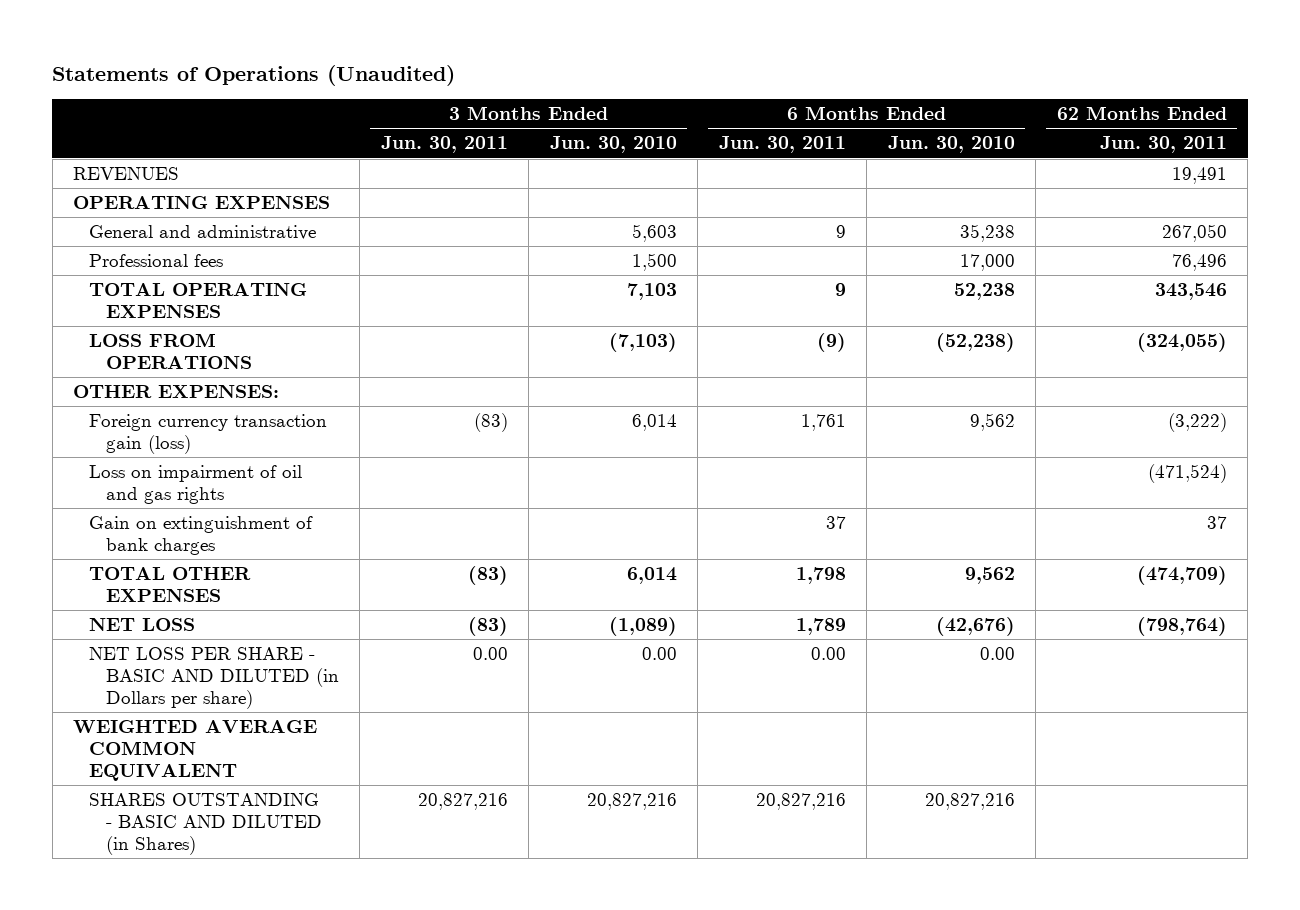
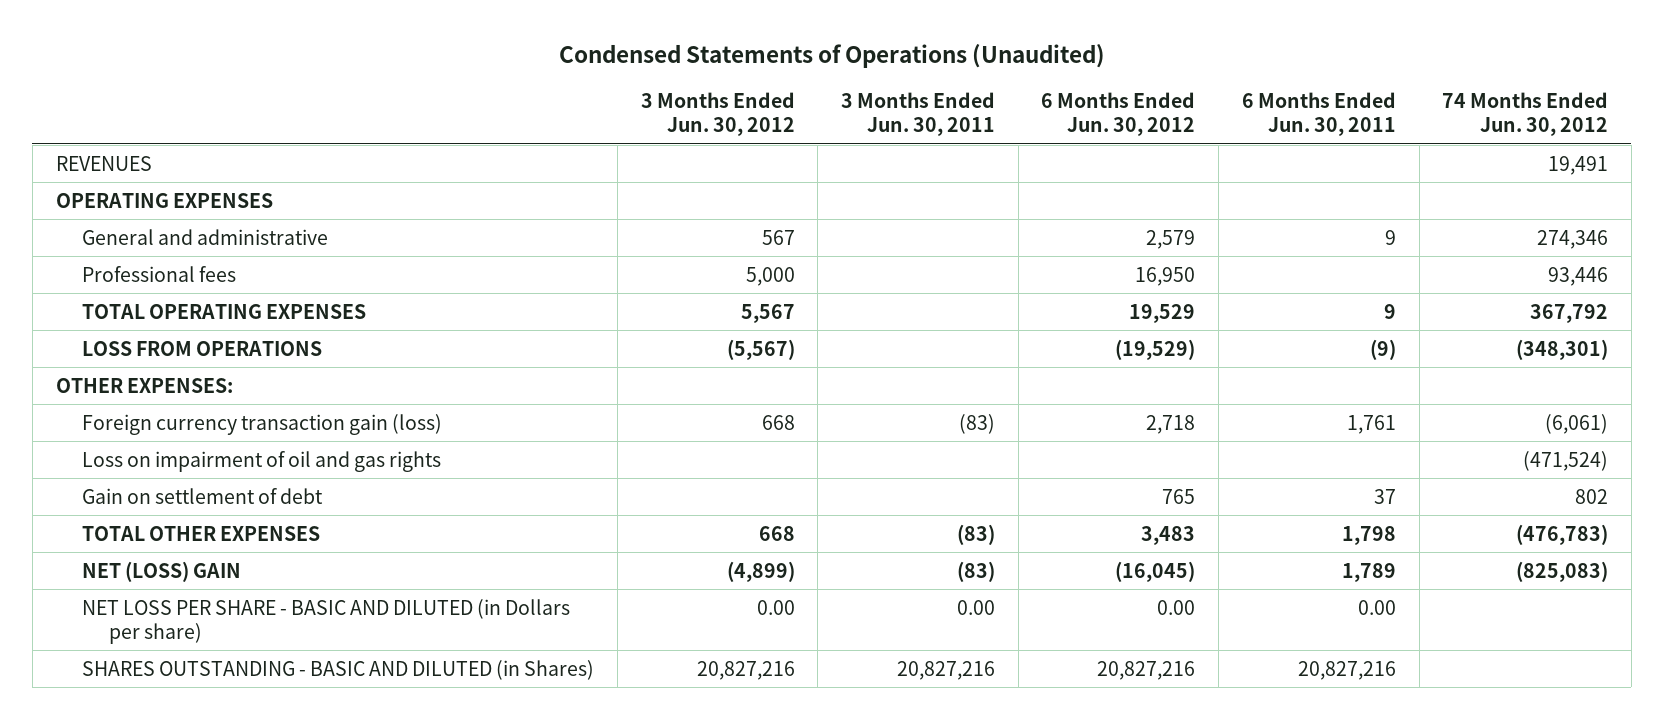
- Statements of Operations (Unaudited)
+ Condensed Statements of Operations (Unaudited)
- | 3 Months Ended Jun. 30, 2011 | 3 Months Ended Jun. 30, 2010 | 6 Months Ended Jun. 30, 2011 | 6 Months Ended Jun. 30, 2010 | 62 Months Ended Jun. 30, 2011
+ | 3 Months Ended Jun. 30, 2012 | 3 Months Ended Jun. 30, 2011 | 6 Months Ended Jun. 30, 2012 | 6 Months Ended Jun. 30, 2011 | 74 Months Ended Jun. 30, 2012
- Gain on extinguishment of bank charges | | | 37 | | 37
+ Gain on settlement of debt | | | 765 | 37 | 802
- NET LOSS | (83) | (1,089) | 1,789 | (42,676) | (798,764)
+ NET (LOSS) GAIN | (4,899) | (83) | (16,045) | 1,789 | (825,083)
- WEIGHTED AVERAGE COMMON EQUIVALENT

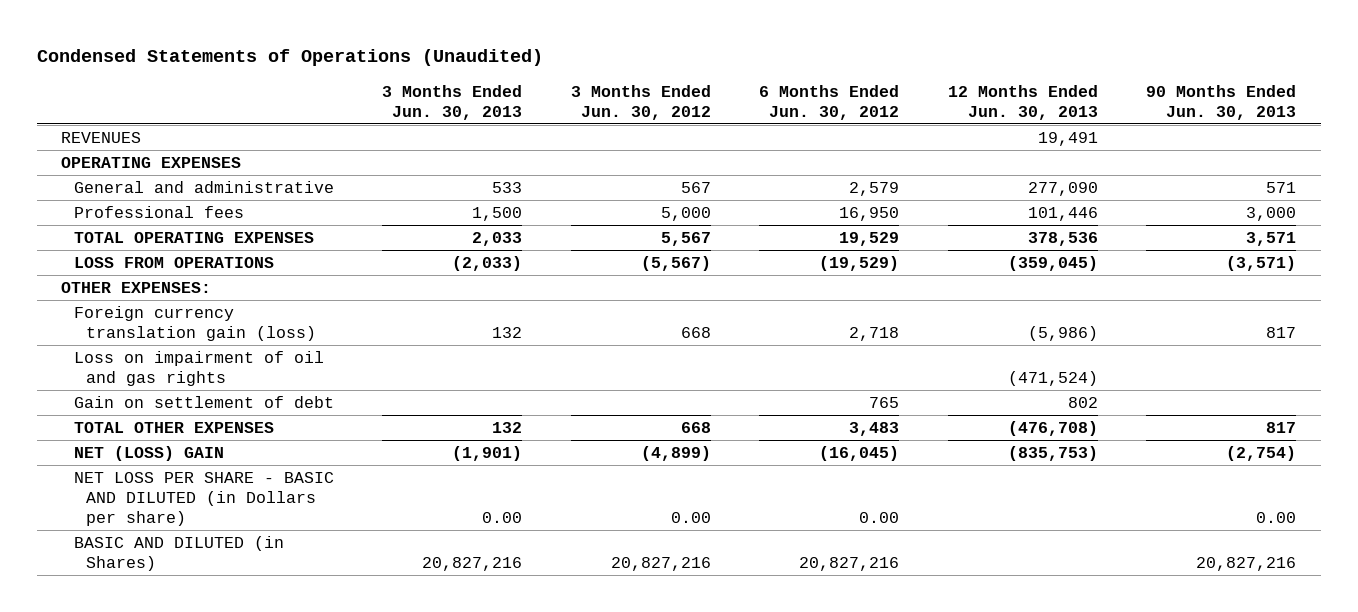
- | 3 Months Ended Jun. 30, 2012 | 3 Months Ended Jun. 30, 2011 | 6 Months Ended Jun. 30, 2012 | 6 Months Ended Jun. 30, 2011 | 74 Months Ended Jun. 30, 2012
+ | 3 Months Ended Jun. 30, 2013 | 3 Months Ended Jun. 30, 2012 | 6 Months Ended Jun. 30, 2012 | 12 Months Ended Jun. 30, 2013 | 90 Months Ended Jun. 30, 2013
- Foreign currency transaction gain (loss) | 668 | (83) | 2,718 | 1,761 | (6,061)
+ Foreign currency translation gain (loss) | 132 | 668 | 2,718 | (5,986) | 817
- SHARES OUTSTANDING - BASIC AND DILUTED (in Shares) | 20,827,216 | 20,827,216 | 20,827,216 | 20,827,216 |
+ BASIC AND DILUTED (in Shares) | 20,827,216 | 20,827,216 | 20,827,216 | | 20,827,216

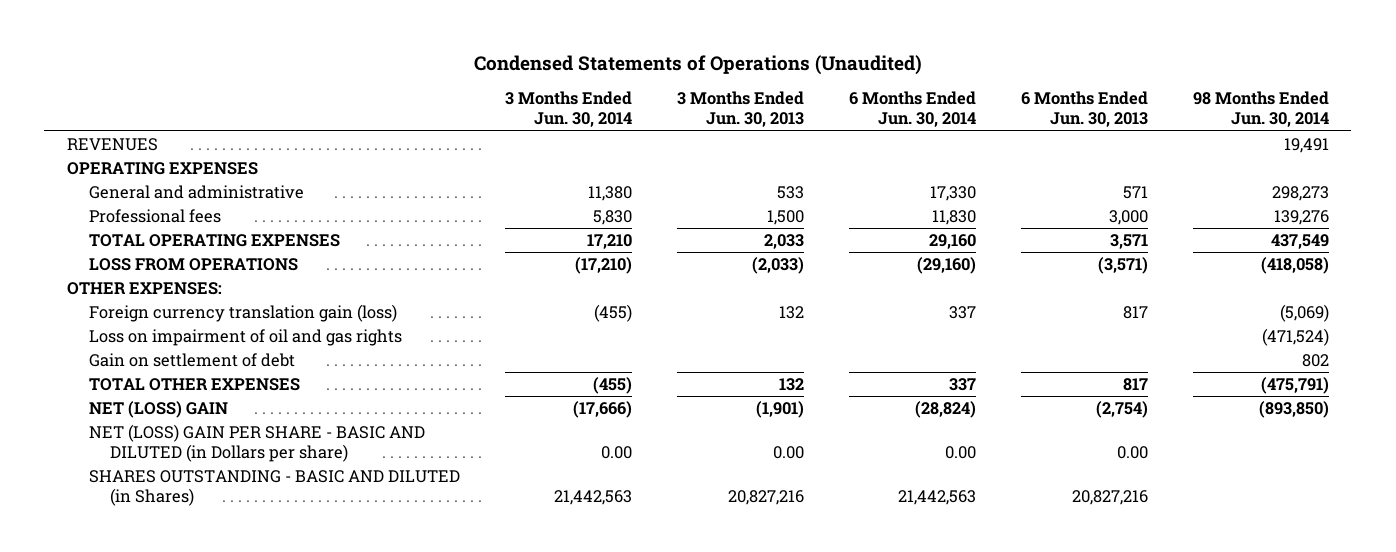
- | 3 Months Ended Jun. 30, 2013 | 3 Months Ended Jun. 30, 2012 | 6 Months Ended Jun. 30, 2012 | 12 Months Ended Jun. 30, 2013 | 90 Months Ended Jun. 30, 2013
+ | 3 Months Ended Jun. 30, 2014 | 3 Months Ended Jun. 30, 2013 | 6 Months Ended Jun. 30, 2014 | 6 Months Ended Jun. 30, 2013 | 98 Months Ended Jun. 30, 2014
- NET LOSS PER SHARE - BASIC AND DILUTED (in Dollars per share) | 0.00 | 0.00 | 0.00 | | 0.00
- BASIC AND DILUTED (in Shares) | 20,827,216 | 20,827,216 | 20,827,216 | | 20,827,216
+ NET (LOSS) GAIN PER SHARE - BASIC AND DILUTED (in Dollars per share) | 0.00 | 0.00 | 0.00 | 0.00 |
+ SHARES OUTSTANDING - BASIC AND DILUTED (in Shares) | 21,442,563 | 20,827,216 | 21,442,563 | 20,827,216 |

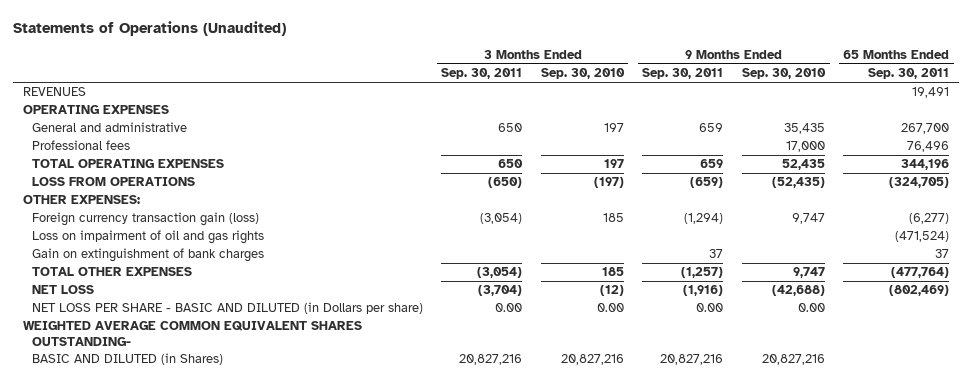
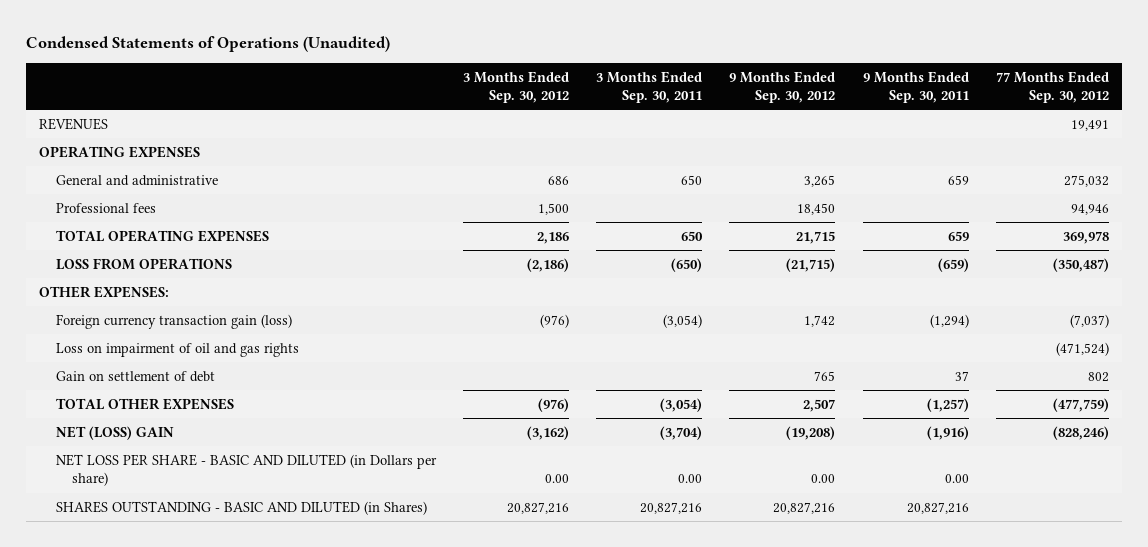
- Statements of Operations (Unaudited)
+ Condensed Statements of Operations (Unaudited)
- | 3 Months Ended Sep. 30, 2011 | 3 Months Ended Sep. 30, 2010 | 9 Months Ended Sep. 30, 2011 | 9 Months Ended Sep. 30, 2010 | 65 Months Ended Sep. 30, 2011
+ | 3 Months Ended Sep. 30, 2012 | 3 Months Ended Sep. 30, 2011 | 9 Months Ended Sep. 30, 2012 | 9 Months Ended Sep. 30, 2011 | 77 Months Ended Sep. 30, 2012
- Gain on extinguishment of bank charges | | | 37 | | 37
+ Gain on settlement of debt | | | 765 | 37 | 802
- NET LOSS | (3,704) | (12) | (1,916) | (42,688) | (802,469)
+ NET (LOSS) GAIN | (3,162) | (3,704) | (19,208) | (1,916) | (828,246)
- WEIGHTED AVERAGE COMMON EQUIVALENT SHARES OUTSTANDING-
- BASIC AND DILUTED (in Shares) | 20,827,216 | 20,827,216 | 20,827,216 | 20,827,216 |
+ SHARES OUTSTANDING - BASIC AND DILUTED (in Shares) | 20,827,216 | 20,827,216 | 20,827,216 | 20,827,216 |

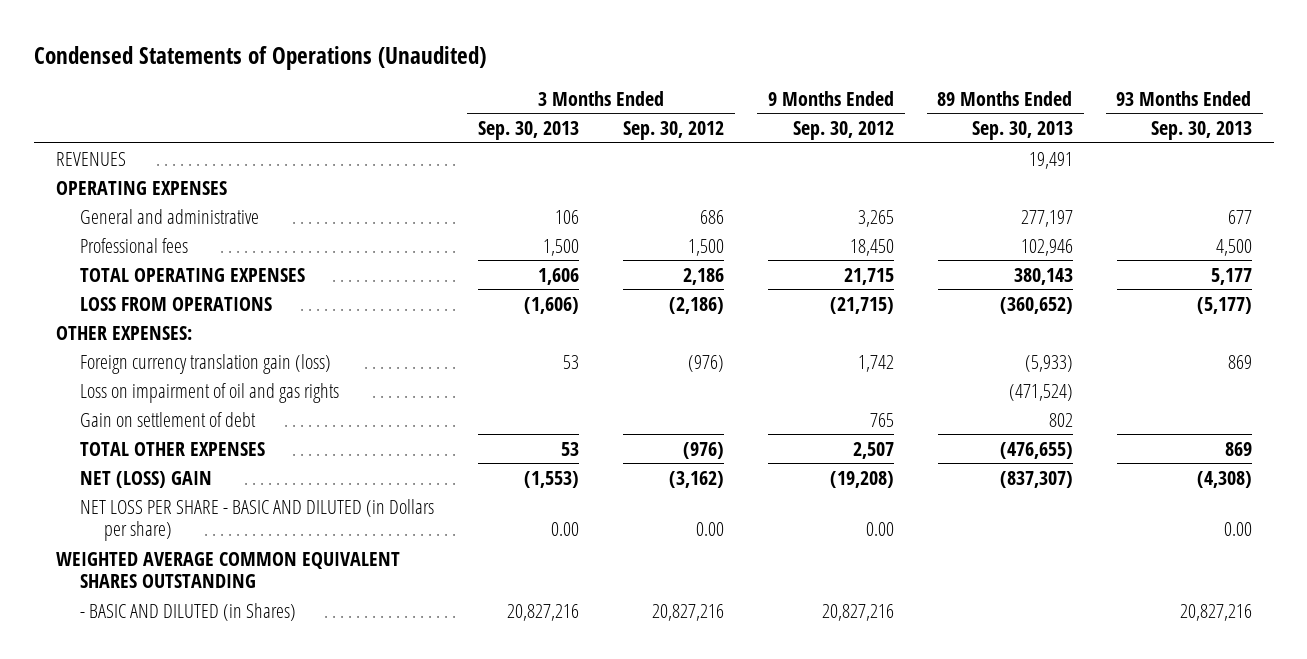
- | 3 Months Ended Sep. 30, 2012 | 3 Months Ended Sep. 30, 2011 | 9 Months Ended Sep. 30, 2012 | 9 Months Ended Sep. 30, 2011 | 77 Months Ended Sep. 30, 2012
+ | 3 Months Ended Sep. 30, 2013 | 3 Months Ended Sep. 30, 2012 | 9 Months Ended Sep. 30, 2012 | 89 Months Ended Sep. 30, 2013 | 93 Months Ended Sep. 30, 2013
- Foreign currency transaction gain (loss) | (976) | (3,054) | 1,742 | (1,294) | (7,037)
+ Foreign currency translation gain (loss) | 53 | (976) | 1,742 | (5,933) | 869
- SHARES OUTSTANDING - BASIC AND DILUTED (in Shares) | 20,827,216 | 20,827,216 | 20,827,216 | 20,827,216 |
+ WEIGHTED AVERAGE COMMON EQUIVALENT SHARES OUTSTANDING
+ - BASIC AND DILUTED (in Shares) | 20,827,216 | 20,827,216 | 20,827,216 | | 20,827,216

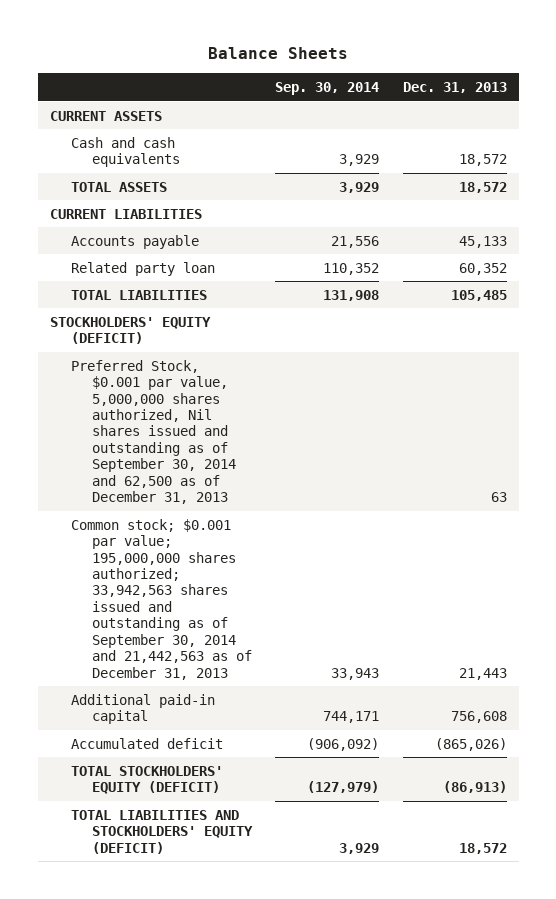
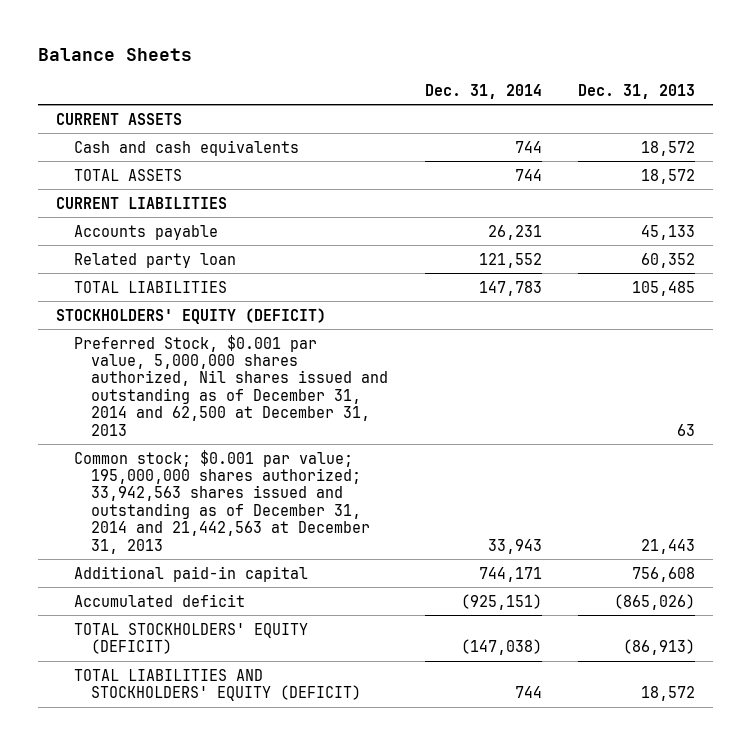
- | Sep. 30, 2014 | Dec. 31, 2013
+ | Dec. 31, 2014 | Dec. 31, 2013
- Preferred Stock, $0.001 par value, 5,000,000 shares authorized, Nil shares issued and outstanding as of September 30, 2014 and 62,500 as of December 31, 2013 | | 63
- Common stock; $0.001 par value; 195,000,000 shares authorized; 33,942,563 shares issued and outstanding as of September 30, 2014 and 21,442,563 as of December 31, 2013 | 33,943 | 21,443
+ Preferred Stock, $0.001 par value, 5,000,000 shares authorized, Nil shares issued and outstanding as of December 31, 2014 and 62,500 at December 31, 2013 | | 63
+ Common stock; $0.001 par value; 195,000,000 shares authorized; 33,942,563 shares issued and outstanding as of December 31, 2014 and 21,442,563 at December 31, 2013 | 33,943 | 21,443

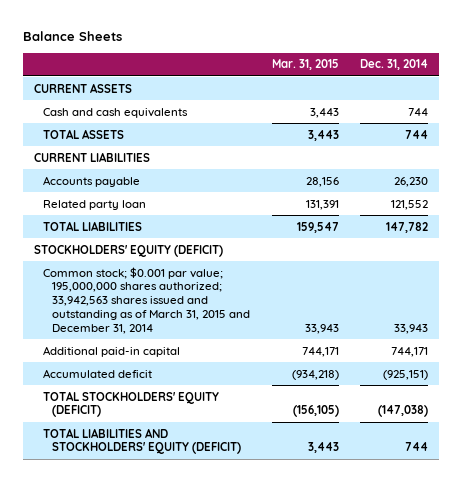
- | Dec. 31, 2014 | Dec. 31, 2013
+ | Mar. 31, 2015 | Dec. 31, 2014
- Accounts payable | 26,231 | 45,133
+ Accounts payable | 28,156 | 26,230
- TOTAL LIABILITIES | 147,783 | 105,485
+ TOTAL LIABILITIES | 159,547 | 147,782
- Preferred Stock, $0.001 par value, 5,000,000 shares authorized, Nil shares issued and outstanding as of December 31, 2014 and 62,500 at December 31, 2013 | | 63
- Common stock; $0.001 par value; 195,000,000 shares authorized; 33,942,563 shares issued and outstanding as of December 31, 2014 and 21,442,563 at December 31, 2013 | 33,943 | 21,443
+ Common stock; $0.001 par value; 195,000,000 shares authorized; 33,942,563 shares issued and outstanding as of March 31, 2015 and December 31, 2014 | 33,943 | 33,943

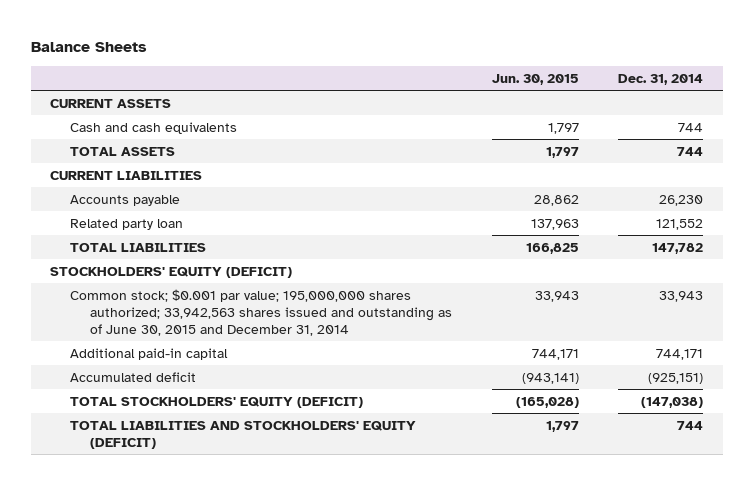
- | Mar. 31, 2015 | Dec. 31, 2014
+ | Jun. 30, 2015 | Dec. 31, 2014
- Common stock; $0.001 par value; 195,000,000 shares authorized; 33,942,563 shares issued and outstanding as of March 31, 2015 and December 31, 2014 | 33,943 | 33,943
+ Common stock; $0.001 par value; 195,000,000 shares authorized; 33,942,563 shares issued and outstanding as of June 30, 2015 and December 31, 2014 | 33,943 | 33,943

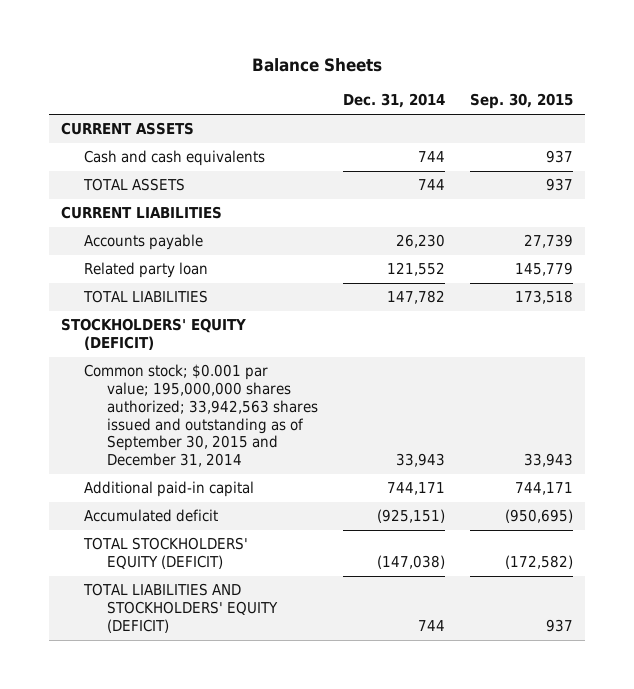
- | Jun. 30, 2015 | Dec. 31, 2014
+ | Dec. 31, 2014 | Sep. 30, 2015
- Common stock; $0.001 par value; 195,000,000 shares authorized; 33,942,563 shares issued and outstanding as of June 30, 2015 and December 31, 2014 | 33,943 | 33,943
+ Common stock; $0.001 par value; 195,000,000 shares authorized; 33,942,563 shares issued and outstanding as of September 30, 2015 and December 31, 2014 | 33,943 | 33,943

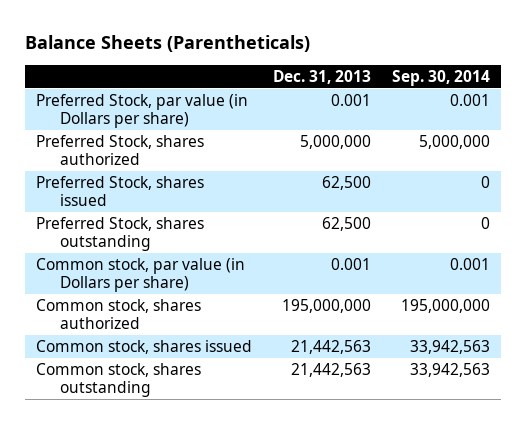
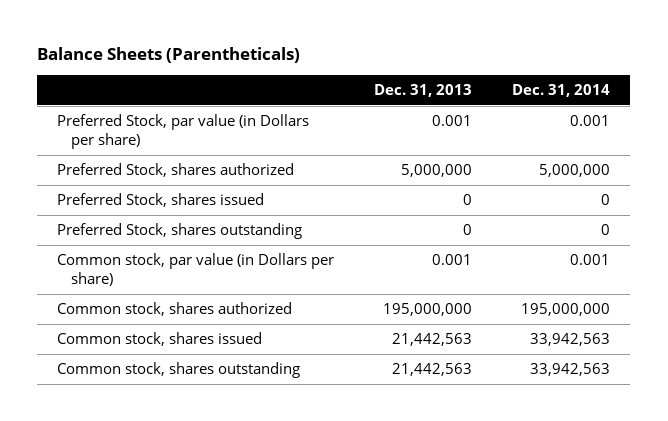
- | Dec. 31, 2013 | Sep. 30, 2014
+ | Dec. 31, 2013 | Dec. 31, 2014
- Preferred Stock, shares issued | 62,500 | 0
- Preferred Stock, shares outstanding | 62,500 | 0
+ Preferred Stock, shares issued | 0 | 0
+ Preferred Stock, shares outstanding | 0 | 0

